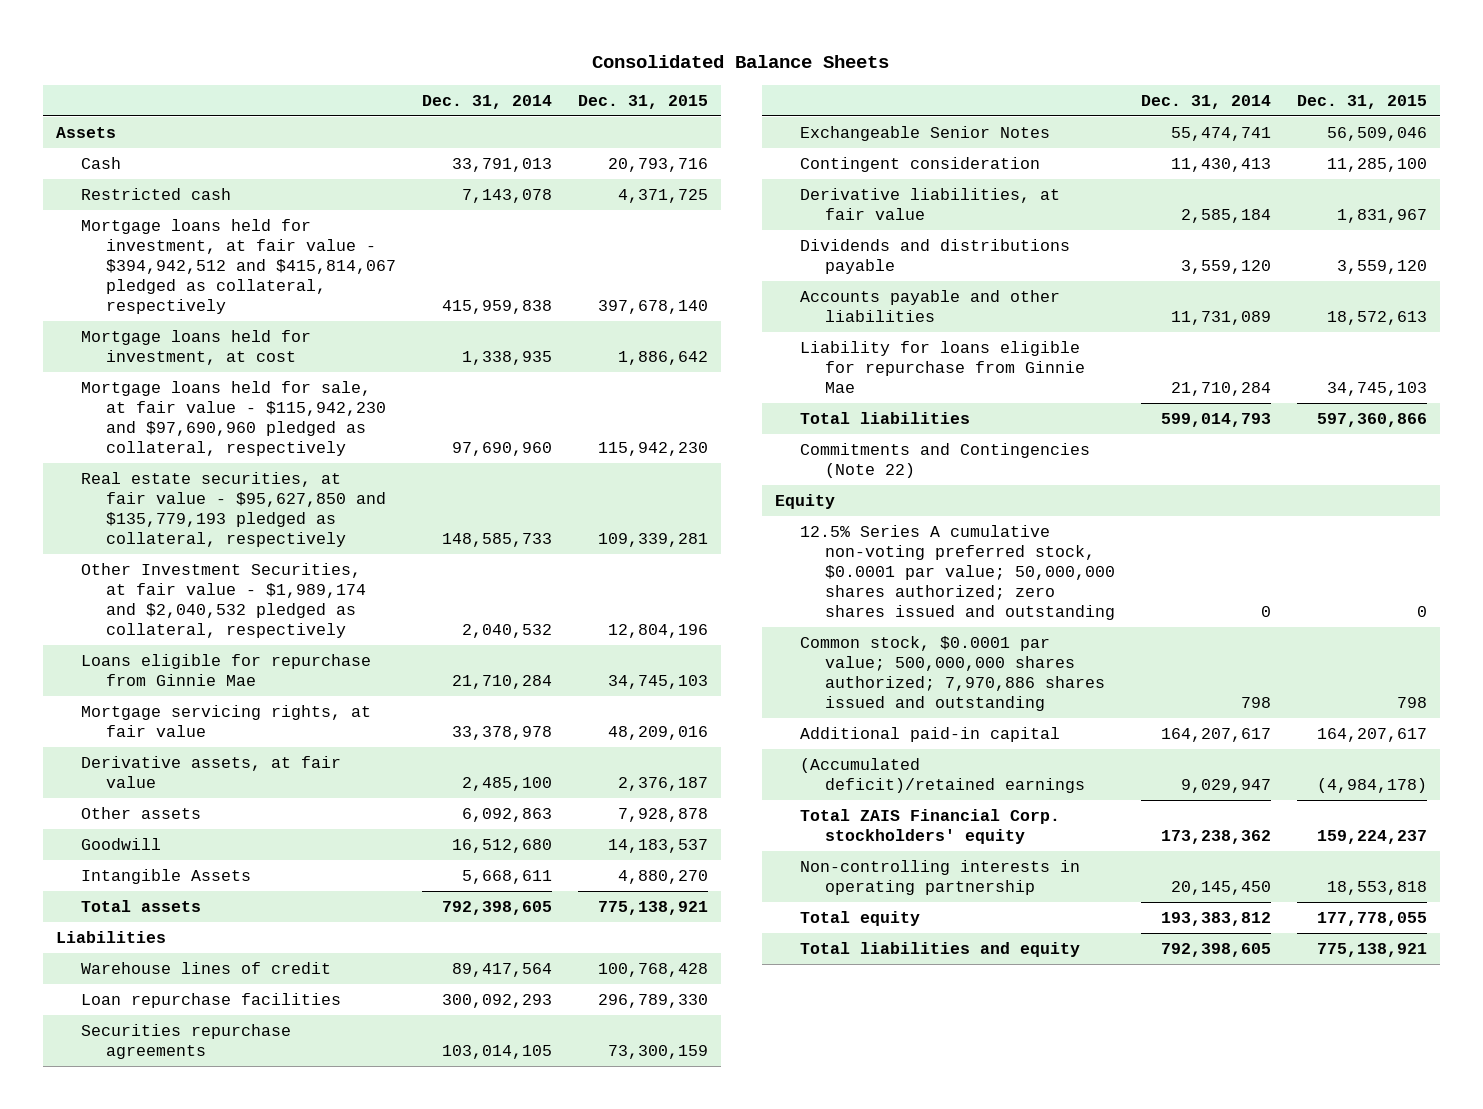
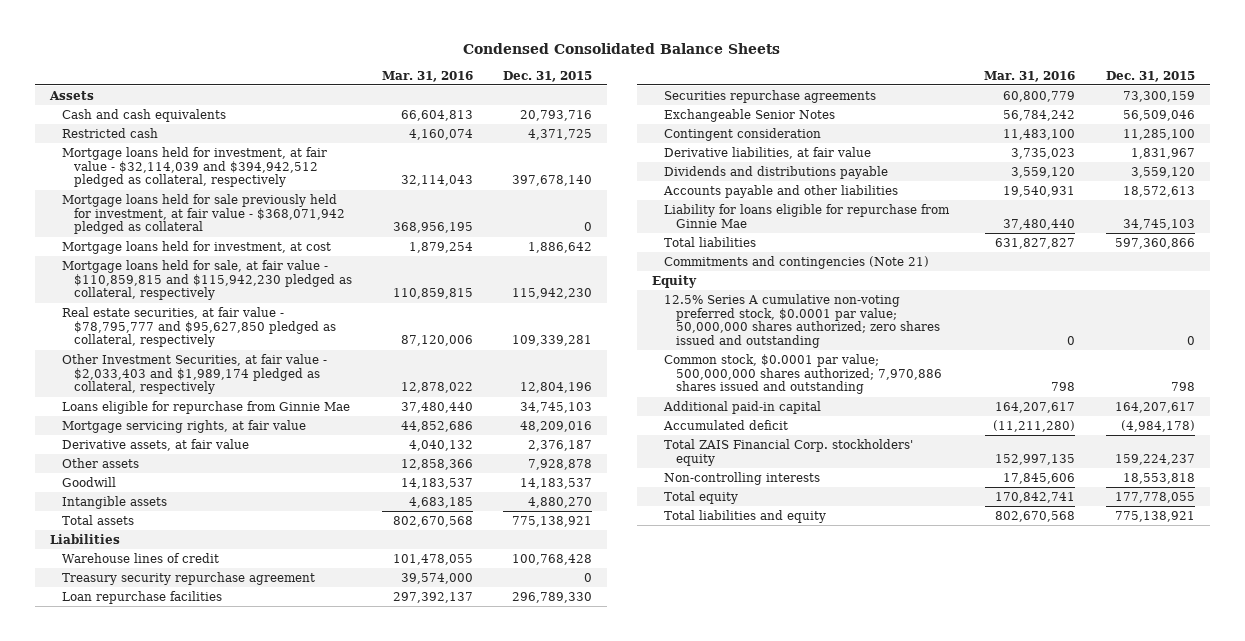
- Consolidated Balance Sheets
+ Condensed Consolidated Balance Sheets
- | Dec. 31, 2014 | Dec. 31, 2015
+ | Mar. 31, 2016 | Dec. 31, 2015
- Cash | 33,791,013 | 20,793,716
+ Cash and cash equivalents | 66,604,813 | 20,793,716
- Mortgage loans held for investment, at fair value - $394,942,512 and $415,814,067 pledged as collateral, respectively | 415,959,838 | 397,678,140
+ Mortgage loans held for investment, at fair value - $32,114,039 and $394,942,512 pledged as collateral, respectively | 32,114,043 | 397,678,140
+ Mortgage loans held for sale previously held for investment, at fair value - $368,071,942 pledged as collateral | 368,956,195 | 0
- Mortgage loans held for sale, at fair value - $115,942,230 and $97,690,960 pledged as collateral, respectively | 97,690,960 | 115,942,230
- Real estate securities, at fair value - $95,627,850 and $135,779,193 pledged as collateral, respectively | 148,585,733 | 109,339,281
- Other Investment Securities, at fair value - $1,989,174 and $2,040,532 pledged as collateral, respectively | 2,040,532 | 12,804,196
+ Mortgage loans held for sale, at fair value - $110,859,815 and $115,942,230 pledged as collateral, respectively | 110,859,815 | 115,942,230
+ Real estate securities, at fair value - $78,795,777 and $95,627,850 pledged as collateral, respectively | 87,120,006 | 109,339,281
+ Other Investment Securities, at fair value - $2,033,403 and $1,989,174 pledged as collateral, respectively | 12,878,022 | 12,804,196
- Intangible Assets | 5,668,611 | 4,880,270
+ Intangible assets | 4,683,185 | 4,880,270
+ Treasury security repurchase agreement | 39,574,000 | 0
- Commitments and Contingencies (Note 22)
+ Commitments and contingencies (Note 21)
- (Accumulated deficit)/retained earnings | 9,029,947 | (4,984,178)
+ Accumulated deficit | (11,211,280) | (4,984,178)
- Non-controlling interests in operating partnership | 20,145,450 | 18,553,818
+ Non-controlling interests | 17,845,606 | 18,553,818

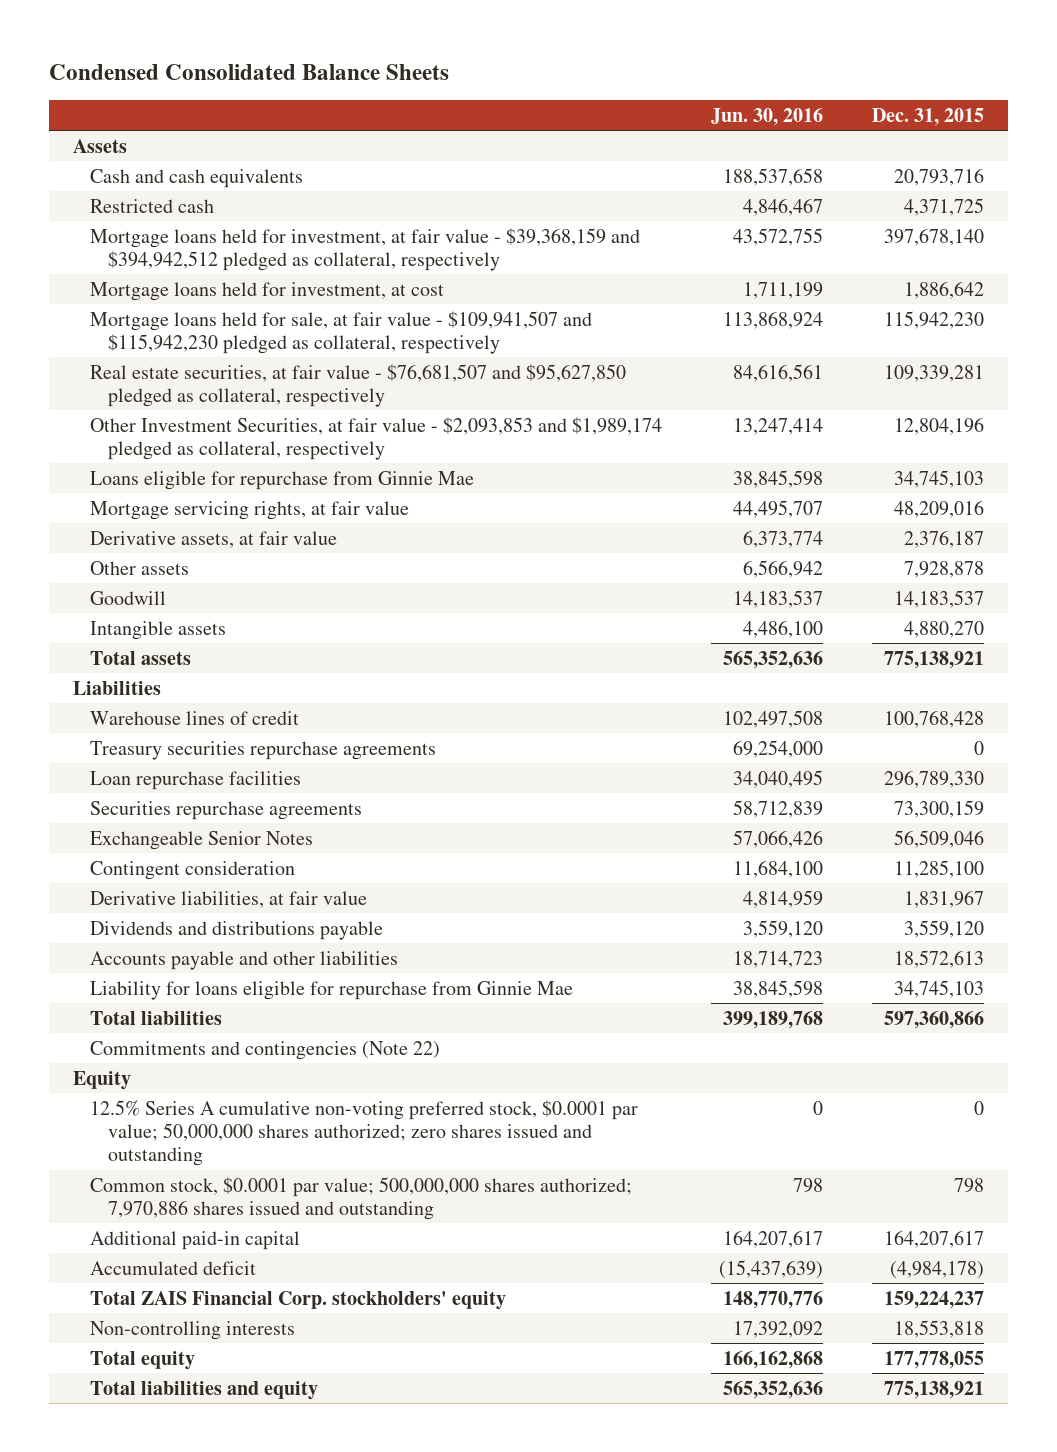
- | Mar. 31, 2016 | Dec. 31, 2015
+ | Jun. 30, 2016 | Dec. 31, 2015
- Mortgage loans held for investment, at fair value - $32,114,039 and $394,942,512 pledged as collateral, respectively | 32,114,043 | 397,678,140
- Mortgage loans held for sale previously held for investment, at fair value - $368,071,942 pledged as collateral | 368,956,195 | 0
+ Mortgage loans held for investment, at fair value - $39,368,159 and $394,942,512 pledged as collateral, respectively | 43,572,755 | 397,678,140
- Mortgage loans held for sale, at fair value - $110,859,815 and $115,942,230 pledged as collateral, respectively | 110,859,815 | 115,942,230
- Real estate securities, at fair value - $78,795,777 and $95,627,850 pledged as collateral, respectively | 87,120,006 | 109,339,281
- Other Investment Securities, at fair value - $2,033,403 and $1,989,174 pledged as collateral, respectively | 12,878,022 | 12,804,196
+ Mortgage loans held for sale, at fair value - $109,941,507 and $115,942,230 pledged as collateral, respectively | 113,868,924 | 115,942,230
+ Real estate securities, at fair value - $76,681,507 and $95,627,850 pledged as collateral, respectively | 84,616,561 | 109,339,281
+ Other Investment Securities, at fair value - $2,093,853 and $1,989,174 pledged as collateral, respectively | 13,247,414 | 12,804,196
- Treasury security repurchase agreement | 39,574,000 | 0
+ Treasury securities repurchase agreements | 69,254,000 | 0
- Commitments and contingencies (Note 21)
+ Commitments and contingencies (Note 22)

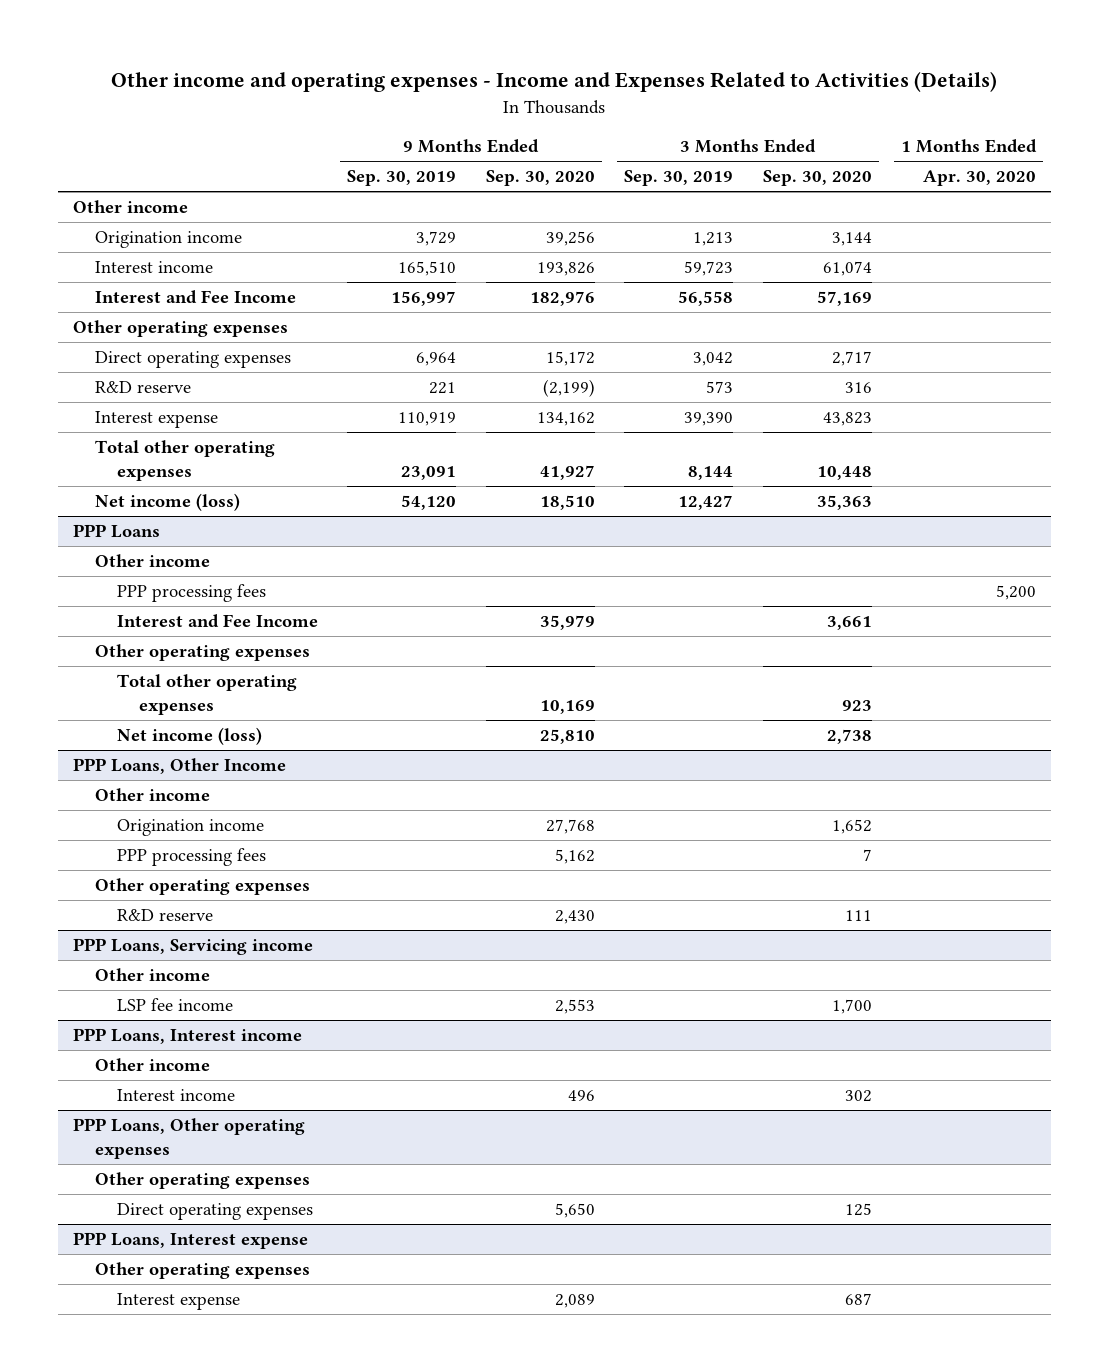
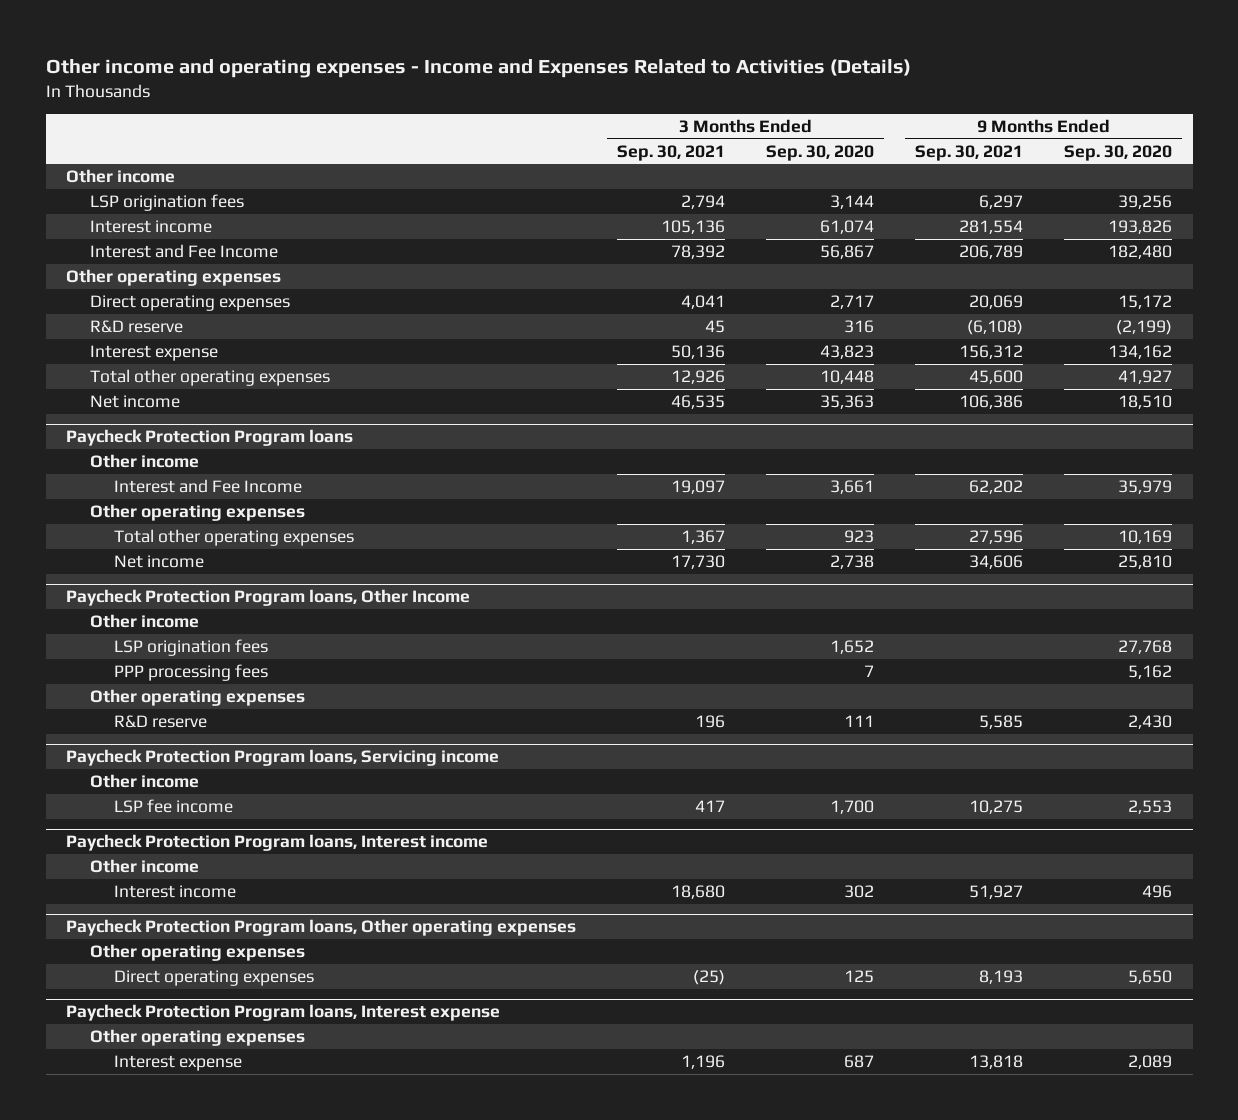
- | 9 Months Ended Sep. 30, 2019 | 9 Months Ended Sep. 30, 2020 | 3 Months Ended Sep. 30, 2019 | 3 Months Ended Sep. 30, 2020 | 1 Months Ended Apr. 30, 2020
+ | 3 Months Ended Sep. 30, 2021 | 3 Months Ended Sep. 30, 2020 | 9 Months Ended Sep. 30, 2021 | 9 Months Ended Sep. 30, 2020
- Origination income | 3,729 | 39,256 | 1,213 | 3,144 |
+ LSP origination fees | 2,794 | 3,144 | 6,297 | 39,256
- Interest and Fee Income | 156,997 | 182,976 | 56,558 | 57,169 |
+ Interest and Fee Income | 78,392 | 56,867 | 206,789 | 182,480
- Net income (loss) | 54,120 | 18,510 | 12,427 | 35,363 |
- PPP Loans
+ Net income | 46,535 | 35,363 | 106,386 | 18,510
+ Paycheck Protection Program loans
- PPP processing fees | | | | | 5,200
- Net income (loss) | | 25,810 | | 2,738 |
- PPP Loans, Other Income
+ Net income | 17,730 | 2,738 | 34,606 | 25,810
+ Paycheck Protection Program loans, Other Income
- Origination income | | 27,768 | | 1,652 |
+ LSP origination fees | | 1,652 | | 27,768
- PPP Loans, Servicing income
+ Paycheck Protection Program loans, Servicing income
- PPP Loans, Interest income
+ Paycheck Protection Program loans, Interest income
- PPP Loans, Other operating expenses
+ Paycheck Protection Program loans, Other operating expenses
- PPP Loans, Interest expense
+ Paycheck Protection Program loans, Interest expense

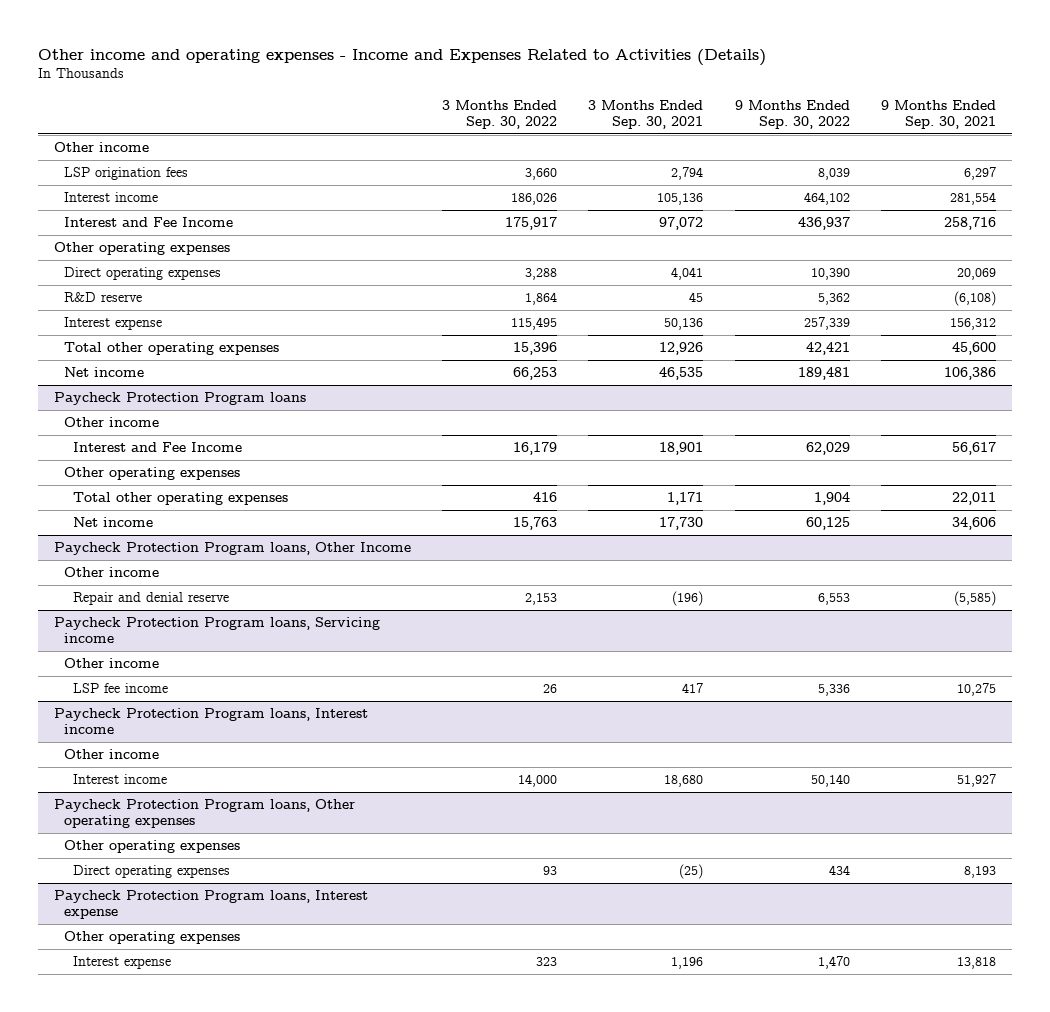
- | 3 Months Ended Sep. 30, 2021 | 3 Months Ended Sep. 30, 2020 | 9 Months Ended Sep. 30, 2021 | 9 Months Ended Sep. 30, 2020
+ | 3 Months Ended Sep. 30, 2022 | 3 Months Ended Sep. 30, 2021 | 9 Months Ended Sep. 30, 2022 | 9 Months Ended Sep. 30, 2021
- Interest and Fee Income | 78,392 | 56,867 | 206,789 | 182,480
+ Interest and Fee Income | 175,917 | 97,072 | 436,937 | 258,716
@ Paycheck Protection Program loans
- Interest and Fee Income | 19,097 | 3,661 | 62,202 | 35,979
+ Interest and Fee Income | 16,179 | 18,901 | 62,029 | 56,617
- Total other operating expenses | 1,367 | 923 | 27,596 | 10,169
+ Total other operating expenses | 416 | 1,171 | 1,904 | 22,011
@ Paycheck Protection Program loans, Other Income
- LSP origination fees | | 1,652 | | 27,768
- PPP processing fees | | 7 | | 5,162
- Other operating expenses
- R&D reserve | 196 | 111 | 5,585 | 2,430
+ Repair and denial reserve | 2,153 | (196) | 6,553 | (5,585)

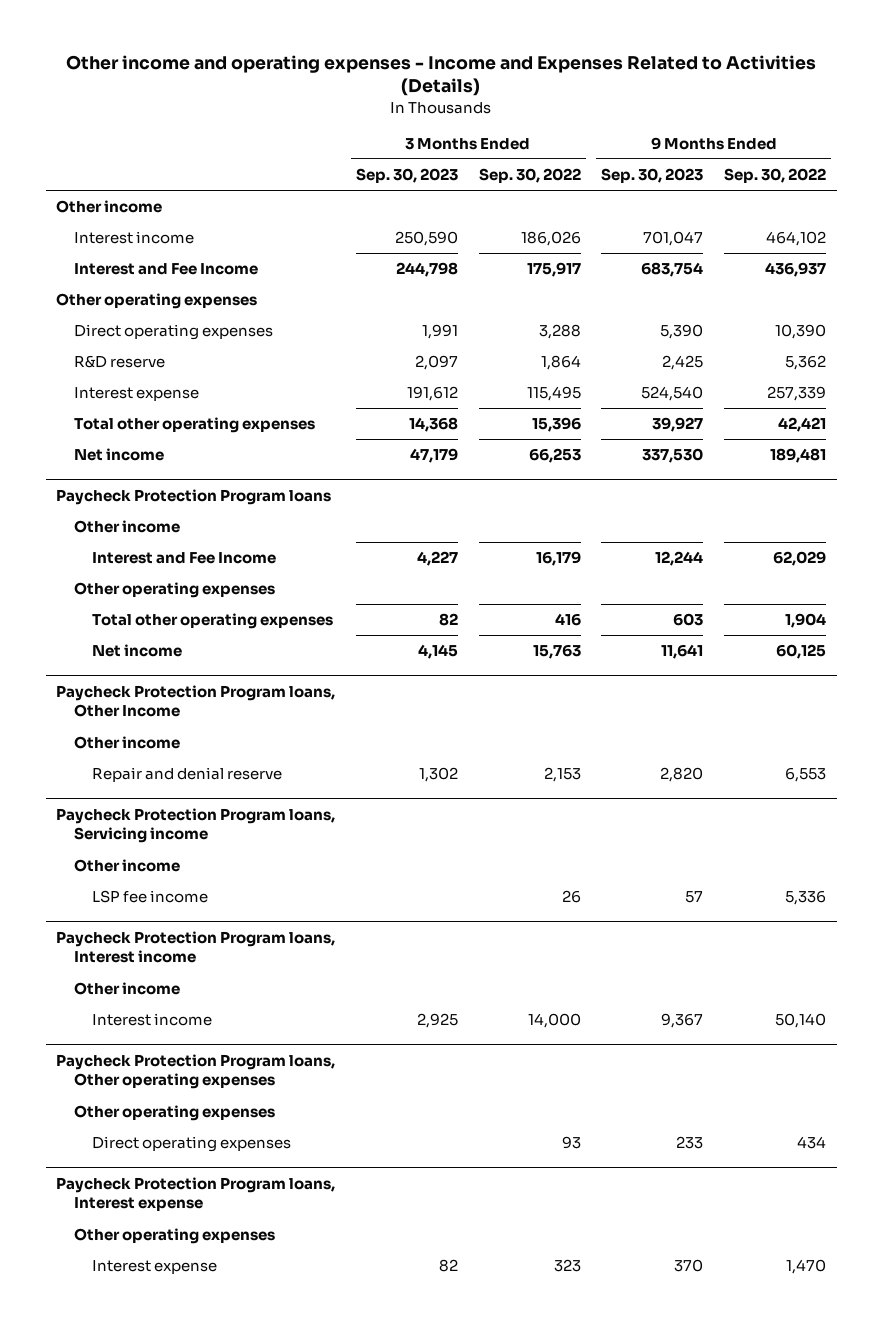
- | 3 Months Ended Sep. 30, 2022 | 3 Months Ended Sep. 30, 2021 | 9 Months Ended Sep. 30, 2022 | 9 Months Ended Sep. 30, 2021
+ | 3 Months Ended Sep. 30, 2023 | 3 Months Ended Sep. 30, 2022 | 9 Months Ended Sep. 30, 2023 | 9 Months Ended Sep. 30, 2022
- LSP origination fees | 3,660 | 2,794 | 8,039 | 6,297

